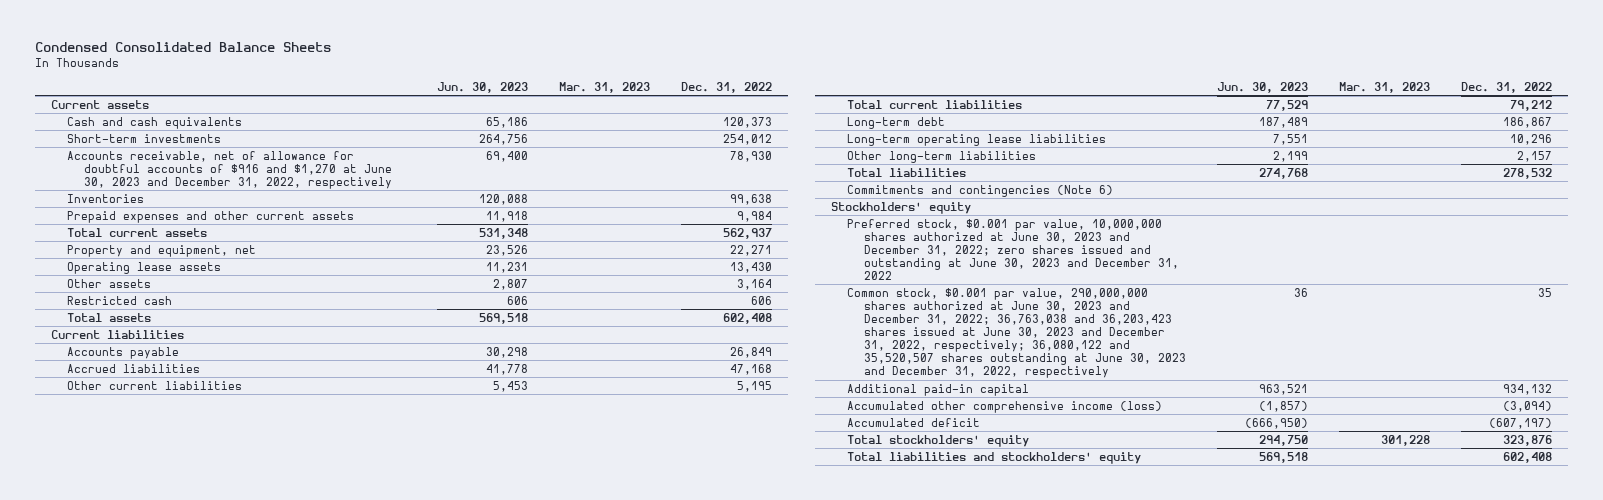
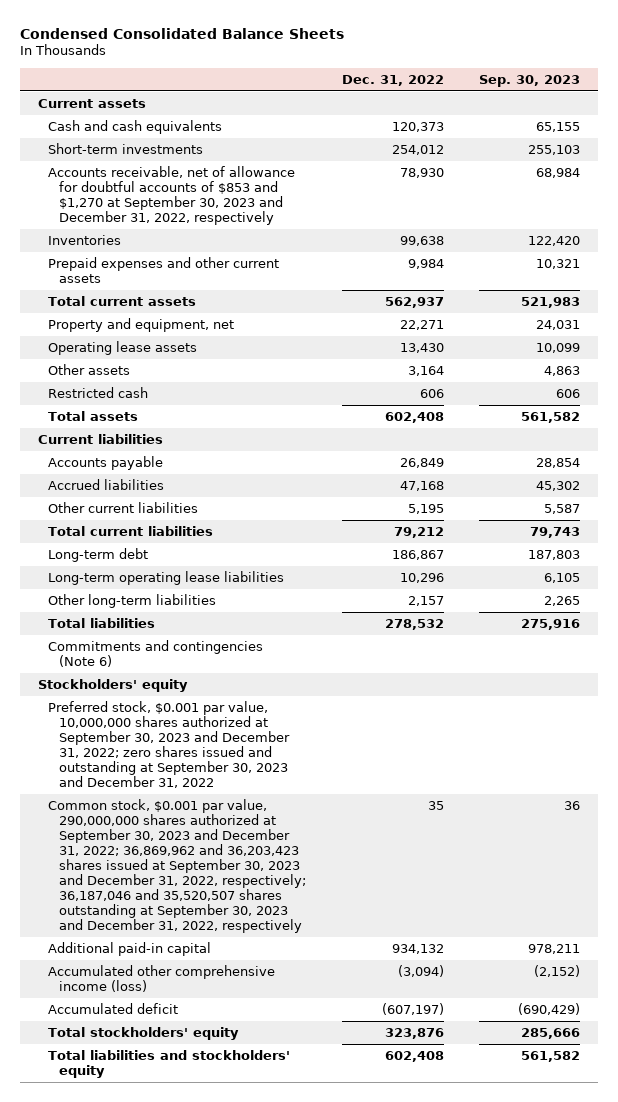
- | Jun. 30, 2023 | Mar. 31, 2023 | Dec. 31, 2022
+ | Dec. 31, 2022 | Sep. 30, 2023
- Accounts receivable, net of allowance for doubtful accounts of $916 and $1,270 at June 30, 2023 and December 31, 2022, respectively | 69,400 | | 78,930
+ Accounts receivable, net of allowance for doubtful accounts of $853 and $1,270 at September 30, 2023 and December 31, 2022, respectively | 78,930 | 68,984
- Preferred stock, $0.001 par value, 10,000,000 shares authorized at June 30, 2023 and December 31, 2022; zero shares issued and outstanding at June 30, 2023 and December 31, 2022
- Common stock, $0.001 par value, 290,000,000 shares authorized at June 30, 2023 and December 31, 2022; 36,763,038 and 36,203,423 shares issued at June 30, 2023 and December 31, 2022, respectively; 36,080,122 and 35,520,507 shares outstanding at June 30, 2023 and December 31, 2022, respectively | 36 | | 35
+ Preferred stock, $0.001 par value, 10,000,000 shares authorized at September 30, 2023 and December 31, 2022; zero shares issued and outstanding at September 30, 2023 and December 31, 2022
+ Common stock, $0.001 par value, 290,000,000 shares authorized at September 30, 2023 and December 31, 2022; 36,869,962 and 36,203,423 shares issued at September 30, 2023 and December 31, 2022, respectively; 36,187,046 and 35,520,507 shares outstanding at September 30, 2023 and December 31, 2022, respectively | 35 | 36

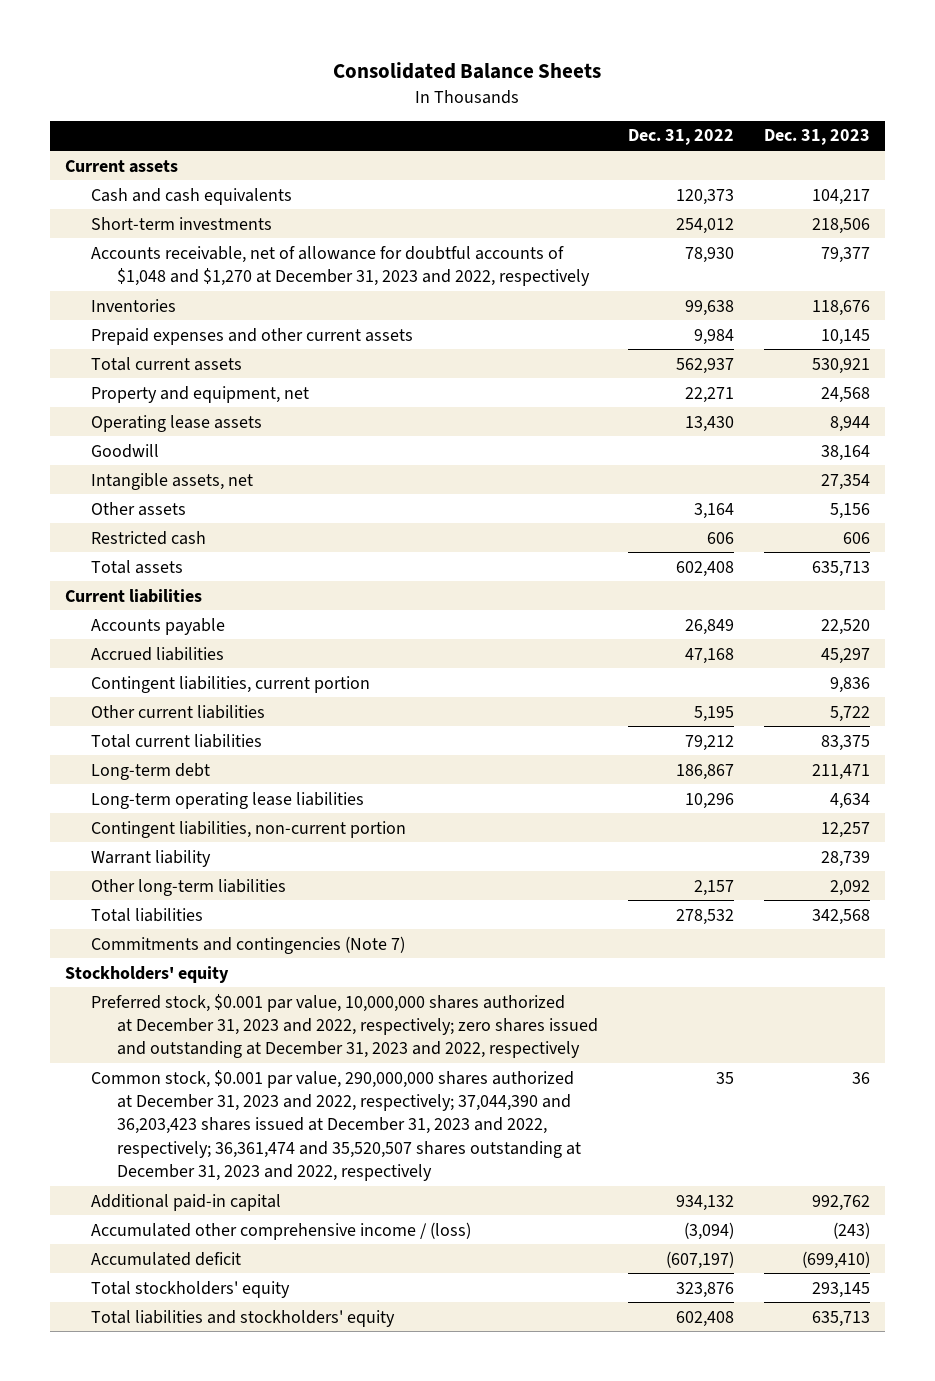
- Condensed Consolidated Balance Sheets
+ Consolidated Balance Sheets
- | Dec. 31, 2022 | Sep. 30, 2023
+ | Dec. 31, 2022 | Dec. 31, 2023
- Accounts receivable, net of allowance for doubtful accounts of $853 and $1,270 at September 30, 2023 and December 31, 2022, respectively | 78,930 | 68,984
+ Accounts receivable, net of allowance for doubtful accounts of $1,048 and $1,270 at December 31, 2023 and 2022, respectively | 78,930 | 79,377
+ Goodwill | | 38,164
+ Intangible assets, net | | 27,354
+ Contingent liabilities, current portion | | 9,836
+ Contingent liabilities, non-current portion | | 12,257
+ Warrant liability | | 28,739
- Commitments and contingencies (Note 6)
+ Commitments and contingencies (Note 7)
- Preferred stock, $0.001 par value, 10,000,000 shares authorized at September 30, 2023 and December 31, 2022; zero shares issued and outstanding at September 30, 2023 and December 31, 2022
- Common stock, $0.001 par value, 290,000,000 shares authorized at September 30, 2023 and December 31, 2022; 36,869,962 and 36,203,423 shares issued at September 30, 2023 and December 31, 2022, respectively; 36,187,046 and 35,520,507 shares outstanding at September 30, 2023 and December 31, 2022, respectively | 35 | 36
+ Preferred stock, $0.001 par value, 10,000,000 shares authorized at December 31, 2023 and 2022, respectively; zero shares issued and outstanding at December 31, 2023 and 2022, respectively
+ Common stock, $0.001 par value, 290,000,000 shares authorized at December 31, 2023 and 2022, respectively; 37,044,390 and 36,203,423 shares issued at December 31, 2023 and 2022, respectively; 36,361,474 and 35,520,507 shares outstanding at December 31, 2023 and 2022, respectively | 35 | 36
- Accumulated other comprehensive income (loss) | (3,094) | (2,152)
+ Accumulated other comprehensive income / (loss) | (3,094) | (243)

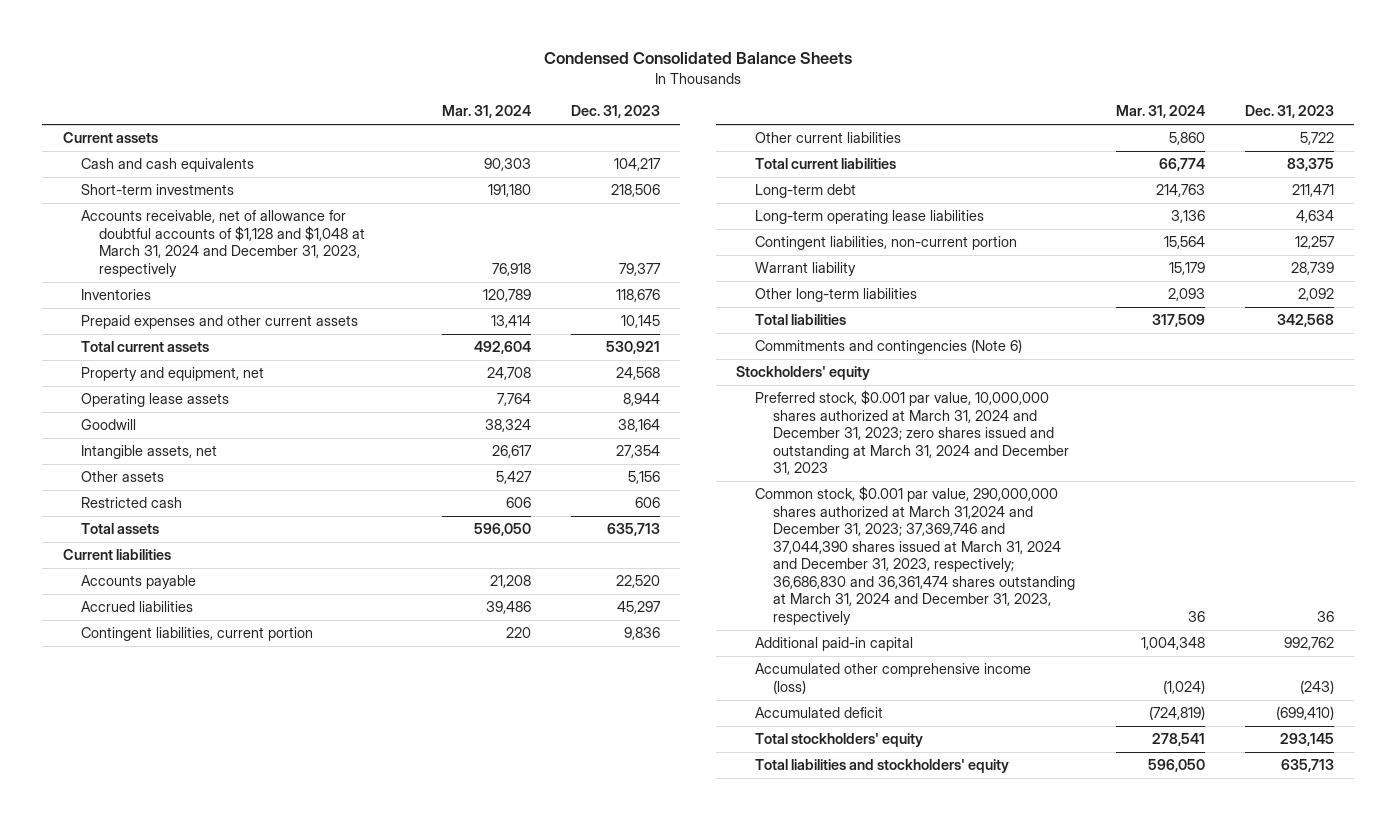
- Consolidated Balance Sheets
+ Condensed Consolidated Balance Sheets
- | Dec. 31, 2022 | Dec. 31, 2023
+ | Mar. 31, 2024 | Dec. 31, 2023
- Accounts receivable, net of allowance for doubtful accounts of $1,048 and $1,270 at December 31, 2023 and 2022, respectively | 78,930 | 79,377
+ Accounts receivable, net of allowance for doubtful accounts of $1,128 and $1,048 at March 31, 2024 and December 31, 2023, respectively | 76,918 | 79,377
- Commitments and contingencies (Note 7)
+ Commitments and contingencies (Note 6)
- Preferred stock, $0.001 par value, 10,000,000 shares authorized at December 31, 2023 and 2022, respectively; zero shares issued and outstanding at December 31, 2023 and 2022, respectively
- Common stock, $0.001 par value, 290,000,000 shares authorized at December 31, 2023 and 2022, respectively; 37,044,390 and 36,203,423 shares issued at December 31, 2023 and 2022, respectively; 36,361,474 and 35,520,507 shares outstanding at December 31, 2023 and 2022, respectively | 35 | 36
+ Preferred stock, $0.001 par value, 10,000,000 shares authorized at March 31, 2024 and December 31, 2023; zero shares issued and outstanding at March 31, 2024 and December 31, 2023
+ Common stock, $0.001 par value, 290,000,000 shares authorized at March 31,2024 and December 31, 2023; 37,369,746 and 37,044,390 shares issued at March 31, 2024 and December 31, 2023, respectively; 36,686,830 and 36,361,474 shares outstanding at March 31, 2024 and December 31, 2023, respectively | 36 | 36
- Accumulated other comprehensive income / (loss) | (3,094) | (243)
+ Accumulated other comprehensive income (loss) | (1,024) | (243)

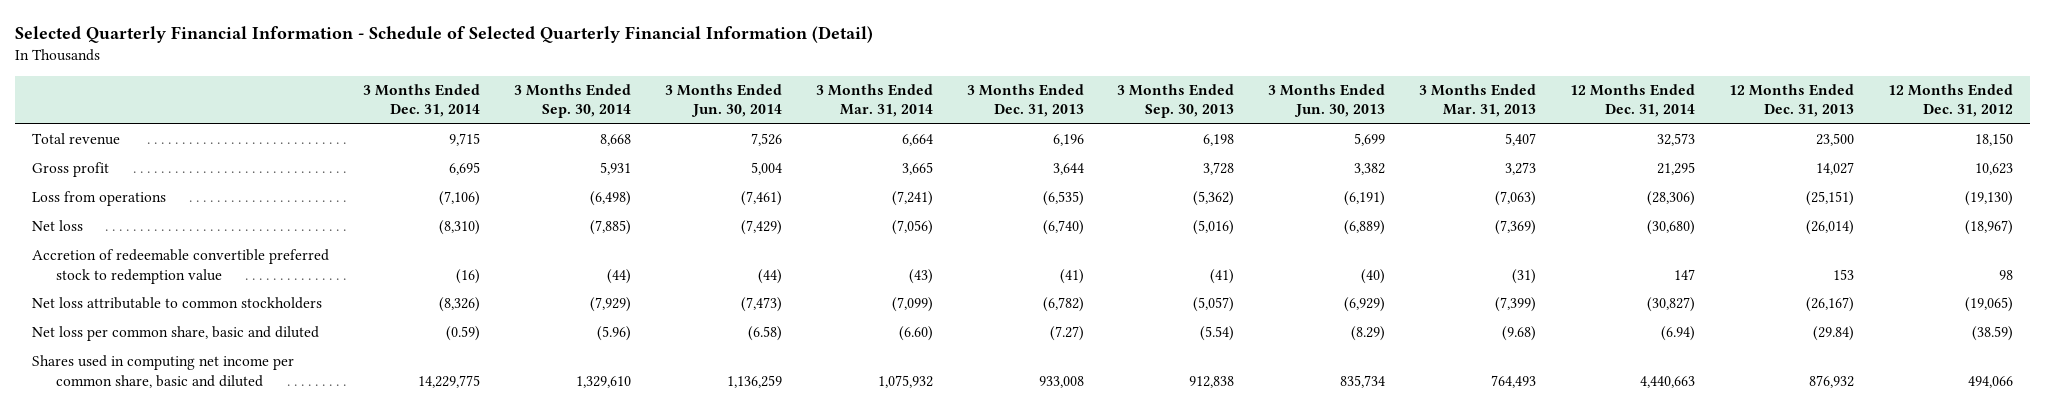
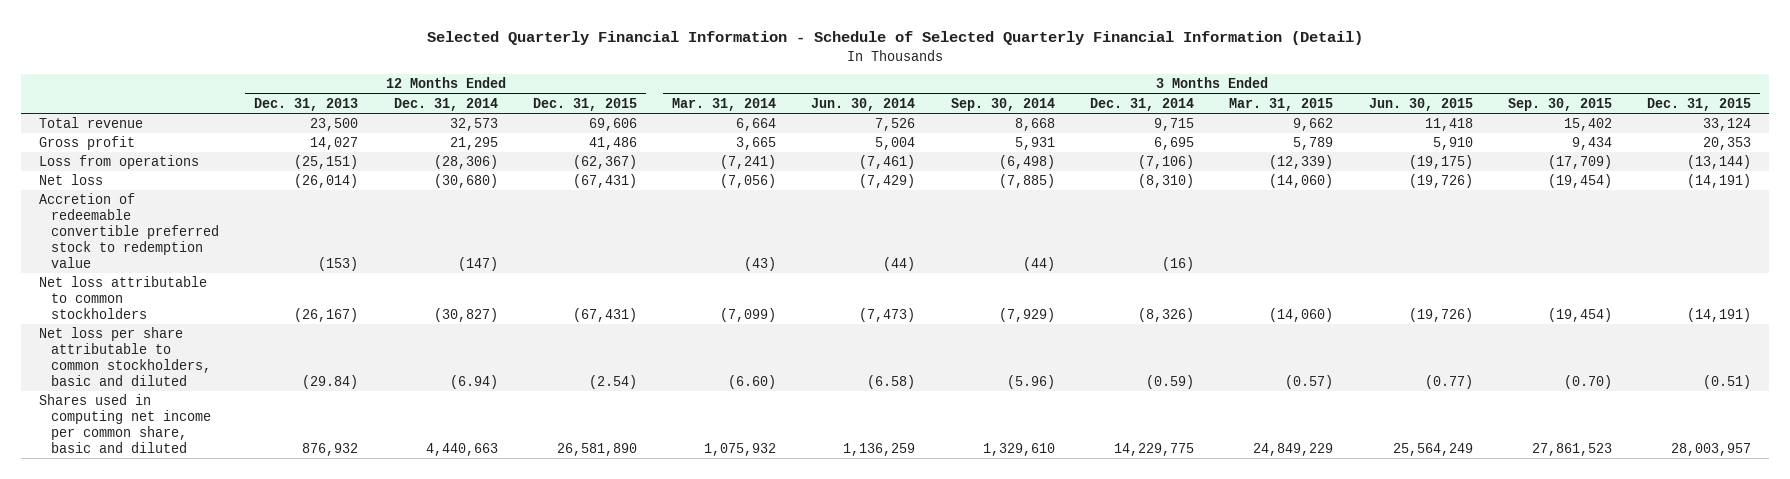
- | 3 Months Ended Dec. 31, 2014 | 3 Months Ended Sep. 30, 2014 | 3 Months Ended Jun. 30, 2014 | 3 Months Ended Mar. 31, 2014 | 3 Months Ended Dec. 31, 2013 | 3 Months Ended Sep. 30, 2013 | 3 Months Ended Jun. 30, 2013 | 3 Months Ended Mar. 31, 2013 | 12 Months Ended Dec. 31, 2014 | 12 Months Ended Dec. 31, 2013 | 12 Months Ended Dec. 31, 2012
+ | 12 Months Ended Dec. 31, 2013 | 12 Months Ended Dec. 31, 2014 | 12 Months Ended Dec. 31, 2015 | 3 Months Ended Mar. 31, 2014 | 3 Months Ended Jun. 30, 2014 | 3 Months Ended Sep. 30, 2014 | 3 Months Ended Dec. 31, 2014 | 3 Months Ended Mar. 31, 2015 | 3 Months Ended Jun. 30, 2015 | 3 Months Ended Sep. 30, 2015 | 3 Months Ended Dec. 31, 2015
- Accretion of redeemable convertible preferred stock to redemption value | (16) | (44) | (44) | (43) | (41) | (41) | (40) | (31) | 147 | 153 | 98
+ Accretion of redeemable convertible preferred stock to redemption value | (153) | (147) | | (43) | (44) | (44) | (16) | | | |
- Net loss per common share, basic and diluted | (0.59) | (5.96) | (6.58) | (6.60) | (7.27) | (5.54) | (8.29) | (9.68) | (6.94) | (29.84) | (38.59)
+ Net loss per share attributable to common stockholders, basic and diluted | (29.84) | (6.94) | (2.54) | (6.60) | (6.58) | (5.96) | (0.59) | (0.57) | (0.77) | (0.70) | (0.51)

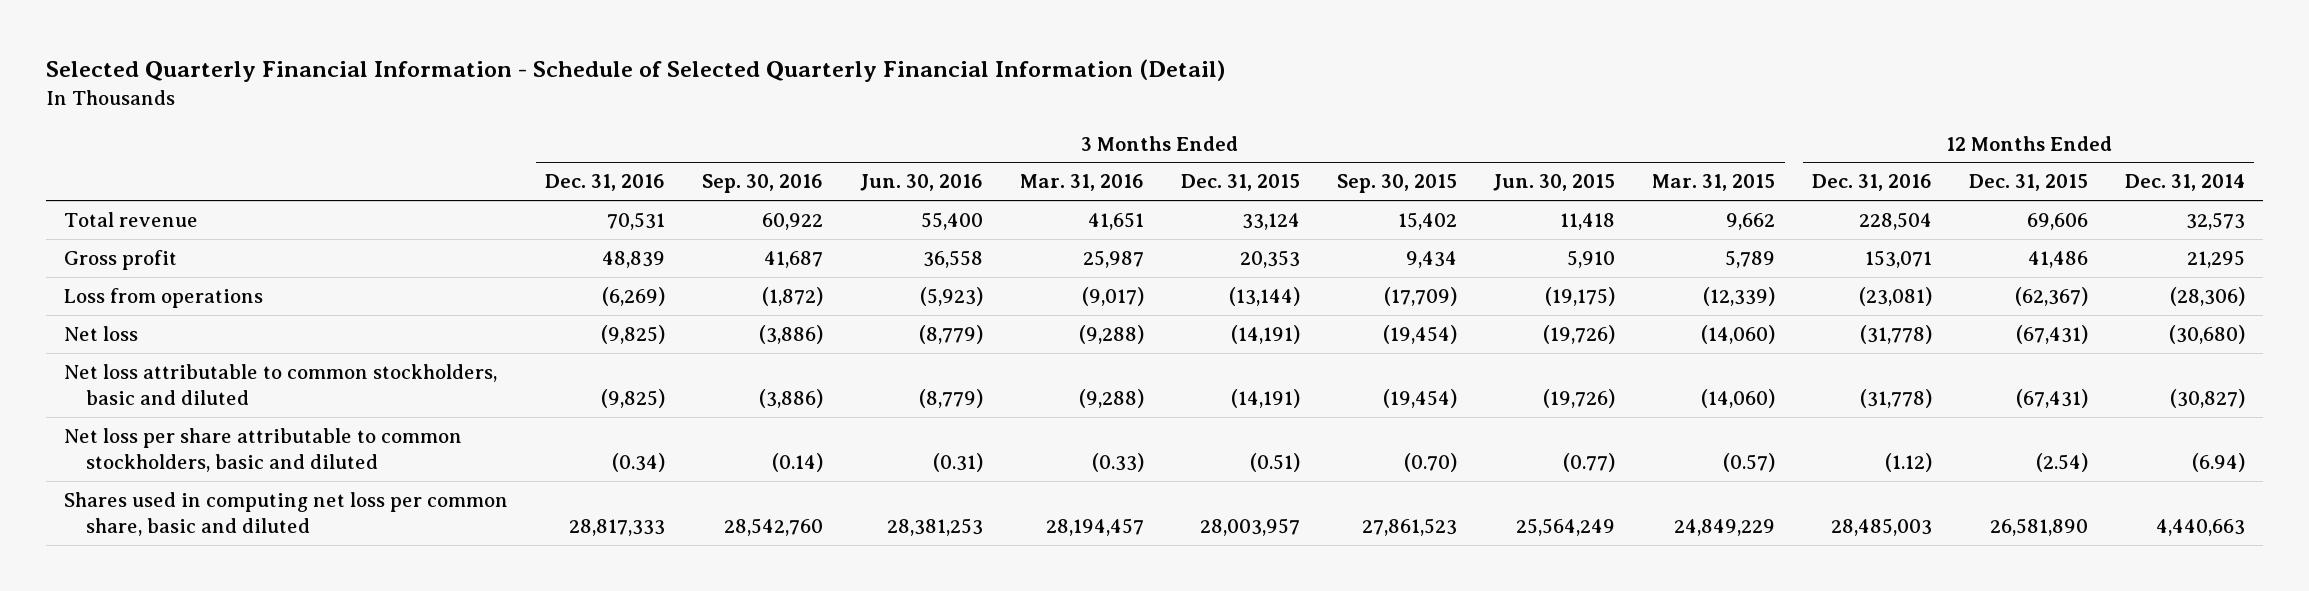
- | 12 Months Ended Dec. 31, 2013 | 12 Months Ended Dec. 31, 2014 | 12 Months Ended Dec. 31, 2015 | 3 Months Ended Mar. 31, 2014 | 3 Months Ended Jun. 30, 2014 | 3 Months Ended Sep. 30, 2014 | 3 Months Ended Dec. 31, 2014 | 3 Months Ended Mar. 31, 2015 | 3 Months Ended Jun. 30, 2015 | 3 Months Ended Sep. 30, 2015 | 3 Months Ended Dec. 31, 2015
+ | 3 Months Ended Dec. 31, 2016 | 3 Months Ended Sep. 30, 2016 | 3 Months Ended Jun. 30, 2016 | 3 Months Ended Mar. 31, 2016 | 3 Months Ended Dec. 31, 2015 | 3 Months Ended Sep. 30, 2015 | 3 Months Ended Jun. 30, 2015 | 3 Months Ended Mar. 31, 2015 | 12 Months Ended Dec. 31, 2016 | 12 Months Ended Dec. 31, 2015 | 12 Months Ended Dec. 31, 2014
- Accretion of redeemable convertible preferred stock to redemption value | (153) | (147) | | (43) | (44) | (44) | (16) | | | |
- Net loss attributable to common stockholders | (26,167) | (30,827) | (67,431) | (7,099) | (7,473) | (7,929) | (8,326) | (14,060) | (19,726) | (19,454) | (14,191)
+ Net loss attributable to common stockholders, basic and diluted | (9,825) | (3,886) | (8,779) | (9,288) | (14,191) | (19,454) | (19,726) | (14,060) | (31,778) | (67,431) | (30,827)
- Shares used in computing net income per common share, basic and diluted | 876,932 | 4,440,663 | 26,581,890 | 1,075,932 | 1,136,259 | 1,329,610 | 14,229,775 | 24,849,229 | 25,564,249 | 27,861,523 | 28,003,957
+ Shares used in computing net loss per common share, basic and diluted | 28,817,333 | 28,542,760 | 28,381,253 | 28,194,457 | 28,003,957 | 27,861,523 | 25,564,249 | 24,849,229 | 28,485,003 | 26,581,890 | 4,440,663

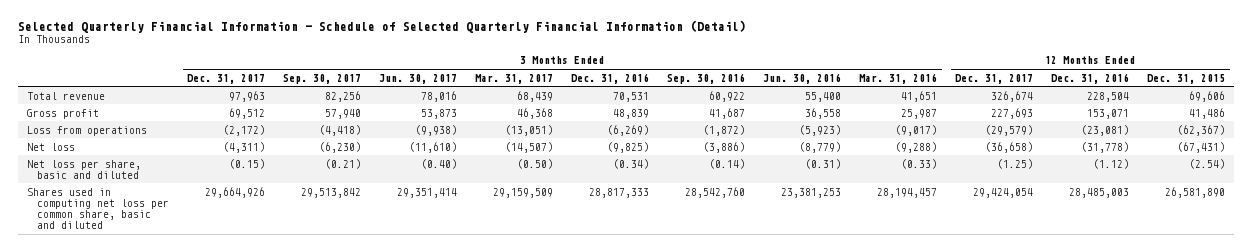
- | 3 Months Ended Dec. 31, 2016 | 3 Months Ended Sep. 30, 2016 | 3 Months Ended Jun. 30, 2016 | 3 Months Ended Mar. 31, 2016 | 3 Months Ended Dec. 31, 2015 | 3 Months Ended Sep. 30, 2015 | 3 Months Ended Jun. 30, 2015 | 3 Months Ended Mar. 31, 2015 | 12 Months Ended Dec. 31, 2016 | 12 Months Ended Dec. 31, 2015 | 12 Months Ended Dec. 31, 2014
+ | 3 Months Ended Dec. 31, 2017 | 3 Months Ended Sep. 30, 2017 | 3 Months Ended Jun. 30, 2017 | 3 Months Ended Mar. 31, 2017 | 3 Months Ended Dec. 31, 2016 | 3 Months Ended Sep. 30, 2016 | 3 Months Ended Jun. 30, 2016 | 3 Months Ended Mar. 31, 2016 | 12 Months Ended Dec. 31, 2017 | 12 Months Ended Dec. 31, 2016 | 12 Months Ended Dec. 31, 2015
- Net loss attributable to common stockholders, basic and diluted | (9,825) | (3,886) | (8,779) | (9,288) | (14,191) | (19,454) | (19,726) | (14,060) | (31,778) | (67,431) | (30,827)
- Net loss per share attributable to common stockholders, basic and diluted | (0.34) | (0.14) | (0.31) | (0.33) | (0.51) | (0.70) | (0.77) | (0.57) | (1.12) | (2.54) | (6.94)
- Shares used in computing net loss per common share, basic and diluted | 28,817,333 | 28,542,760 | 28,381,253 | 28,194,457 | 28,003,957 | 27,861,523 | 25,564,249 | 24,849,229 | 28,485,003 | 26,581,890 | 4,440,663
+ Net loss per share, basic and diluted | (0.15) | (0.21) | (0.40) | (0.50) | (0.34) | (0.14) | (0.31) | (0.33) | (1.25) | (1.12) | (2.54)
+ Shares used in computing net loss per common share, basic and diluted | 29,664,926 | 29,513,842 | 29,351,414 | 29,159,509 | 28,817,333 | 28,542,760 | 23,381,253 | 28,194,457 | 29,424,054 | 28,485,003 | 26,581,890

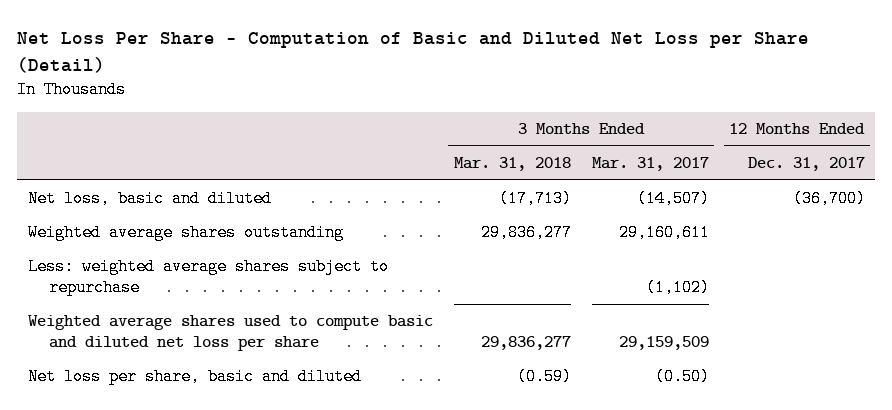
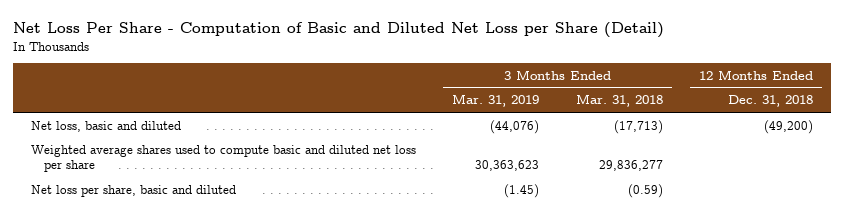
- | 3 Months Ended Mar. 31, 2018 | 3 Months Ended Mar. 31, 2017 | 12 Months Ended Dec. 31, 2017
+ | 3 Months Ended Mar. 31, 2019 | 3 Months Ended Mar. 31, 2018 | 12 Months Ended Dec. 31, 2018
- Weighted average shares outstanding | 29,836,277 | 29,160,611 |
- Less: weighted average shares subject to repurchase | | (1,102) |

